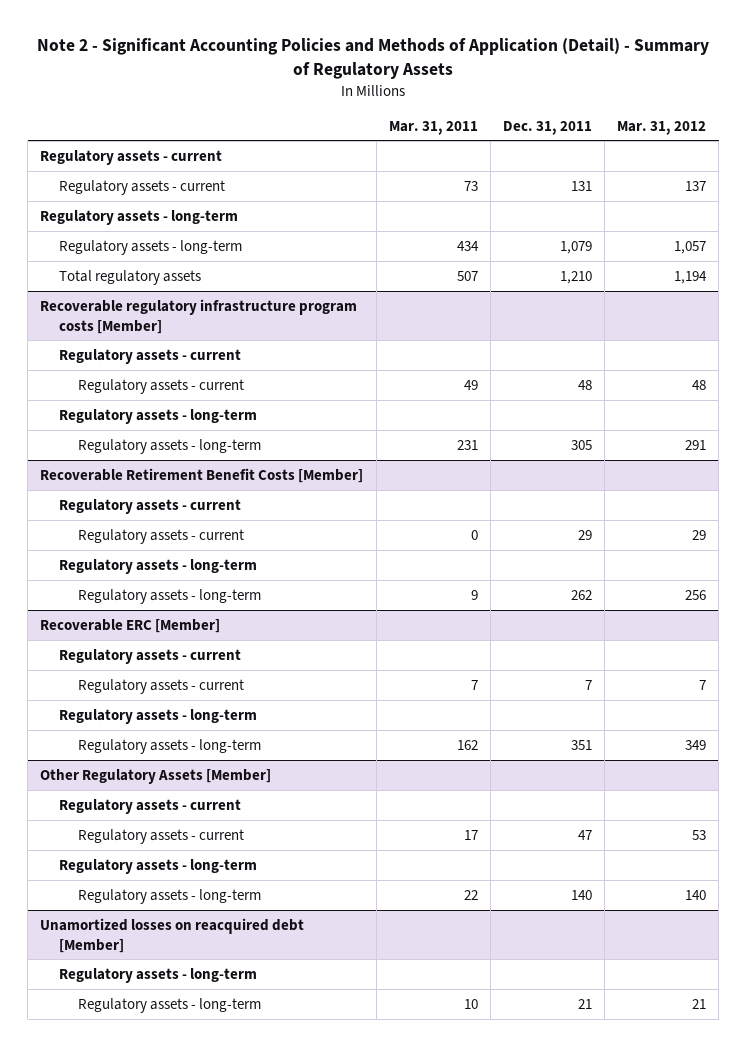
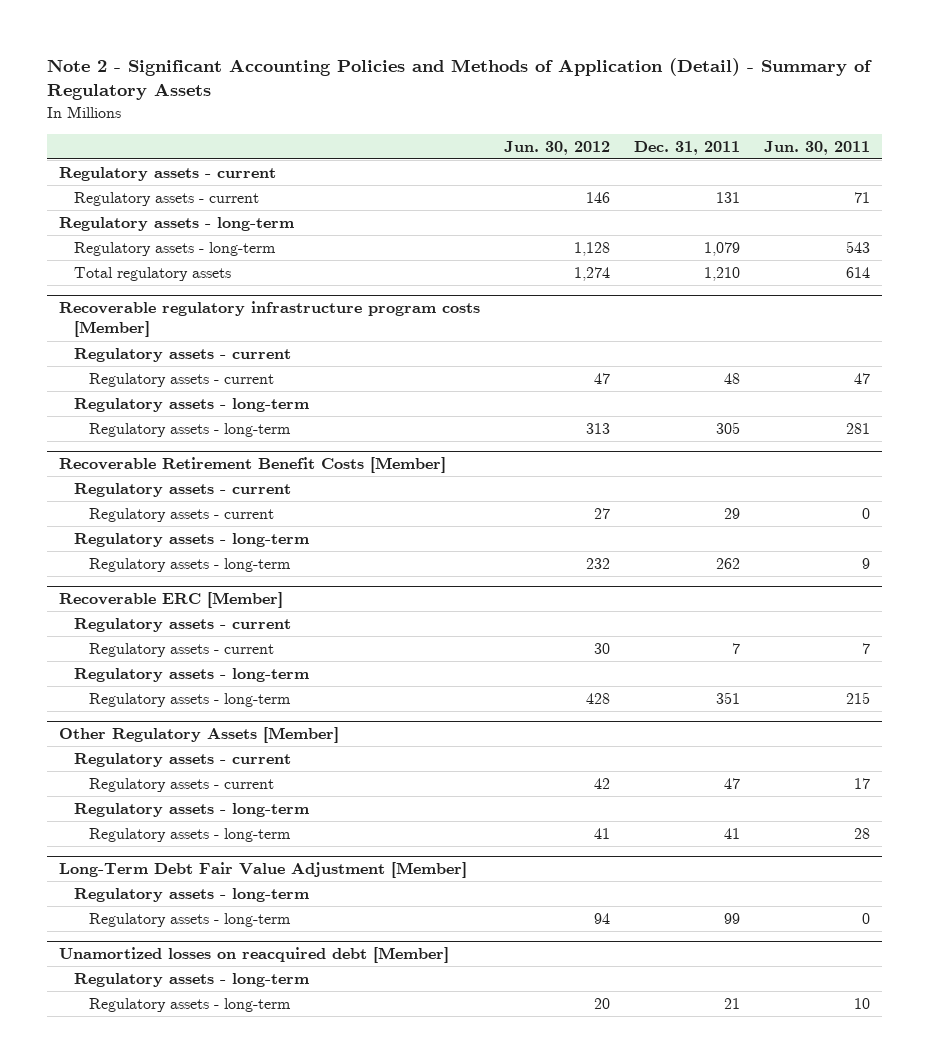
- | Mar. 31, 2011 | Dec. 31, 2011 | Mar. 31, 2012
+ | Jun. 30, 2012 | Dec. 31, 2011 | Jun. 30, 2011
@ Other Regulatory Assets [Member]
- Regulatory assets - long-term | 22 | 140 | 140
+ Regulatory assets - long-term | 41 | 41 | 28
+ Long-Term Debt Fair Value Adjustment [Member]
+ Regulatory assets - long-term
+ Regulatory assets - long-term | 94 | 99 | 0

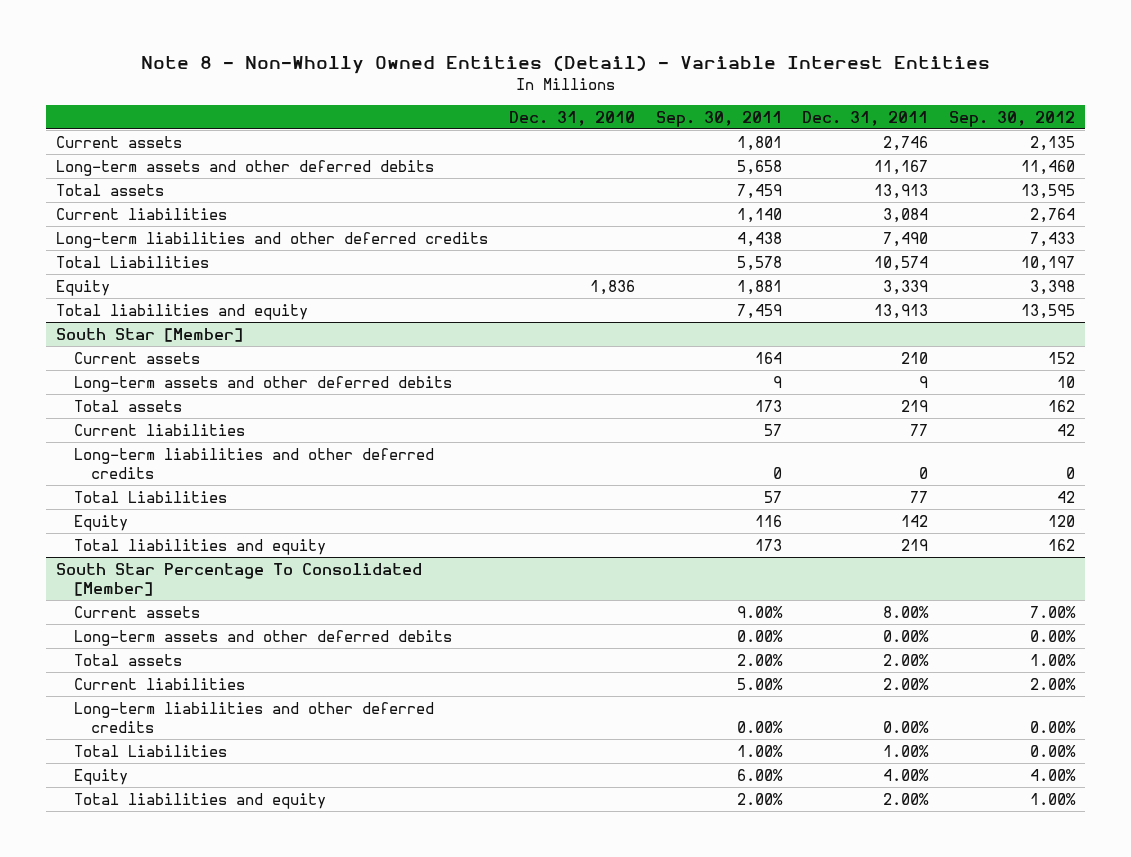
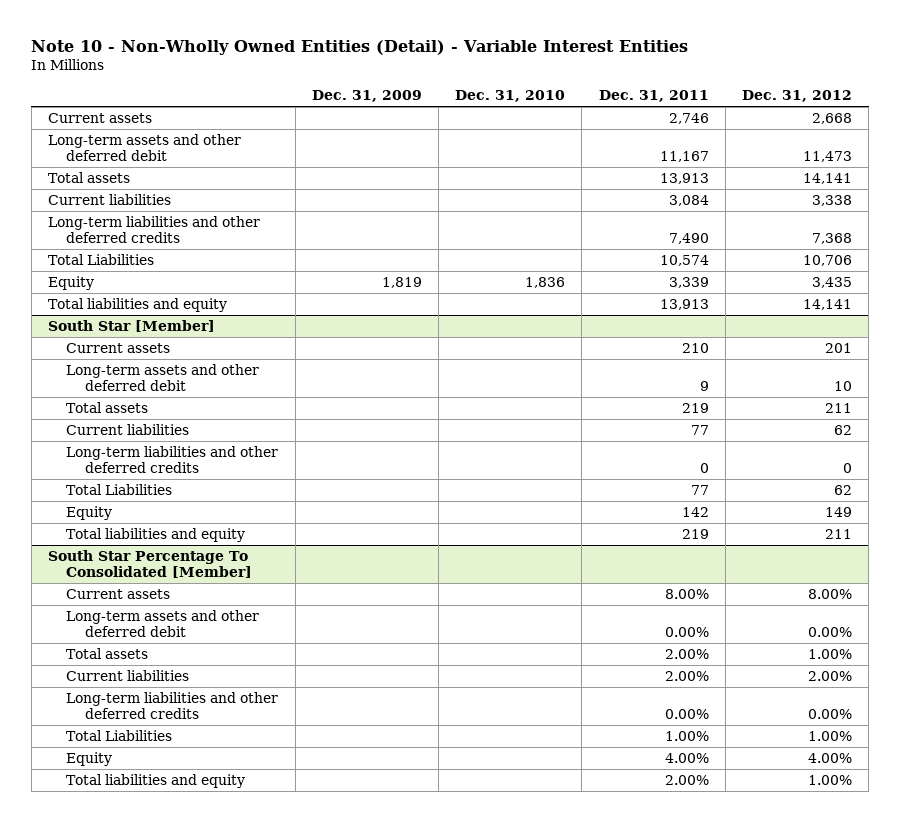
- Note 8 - Non-Wholly Owned Entities (Detail) - Variable Interest Entities
+ Note 10 - Non-Wholly Owned Entities (Detail) - Variable Interest Entities
- | Dec. 31, 2010 | Sep. 30, 2011 | Dec. 31, 2011 | Sep. 30, 2012
+ | Dec. 31, 2009 | Dec. 31, 2010 | Dec. 31, 2011 | Dec. 31, 2012
- Long-term assets and other deferred debits | | 5,658 | 11,167 | 11,460
+ Long-term assets and other deferred debit | | | 11,167 | 11,473
@ South Star [Member]
- Long-term assets and other deferred debits | | 9 | 9 | 10
+ Long-term assets and other deferred debit | | | 9 | 10
@ South Star Percentage To Consolidated [Member]
- Long-term assets and other deferred debits | | 0.00% | 0.00% | 0.00%
+ Long-term assets and other deferred debit | | | 0.00% | 0.00%

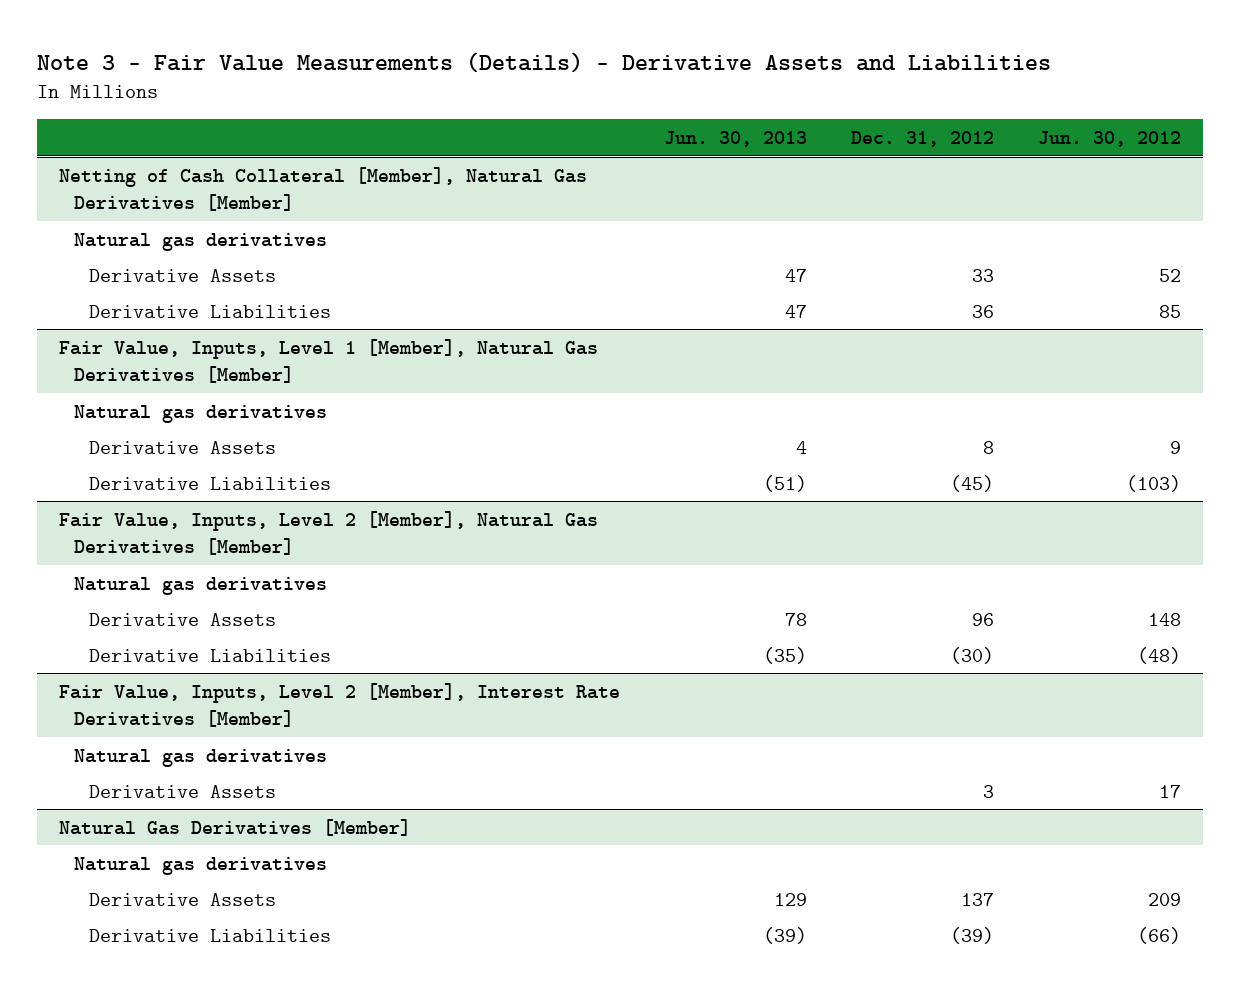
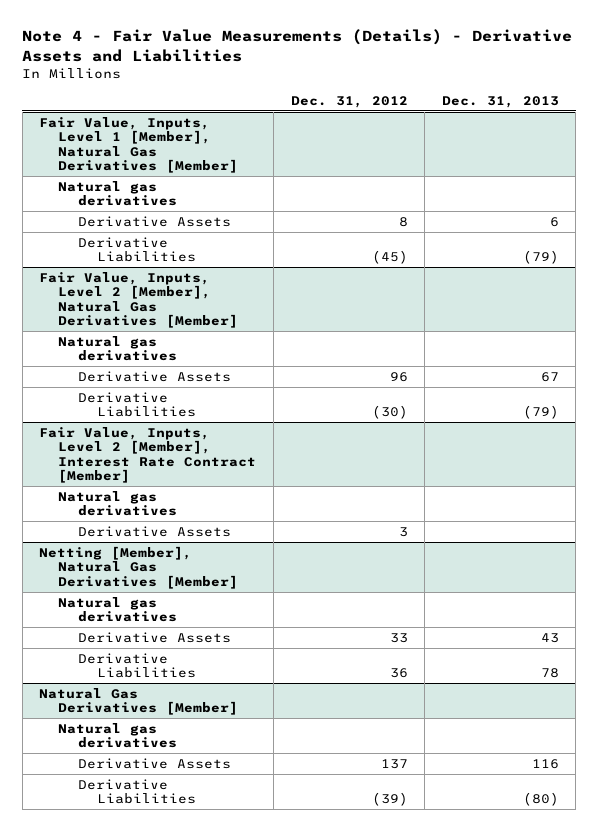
- Note 3 - Fair Value Measurements (Details) - Derivative Assets and Liabilities
+ Note 4 - Fair Value Measurements (Details) - Derivative Assets and Liabilities
- | Jun. 30, 2013 | Dec. 31, 2012 | Jun. 30, 2012
+ | Dec. 31, 2012 | Dec. 31, 2013
- Netting of Cash Collateral [Member], Natural Gas Derivatives [Member]
- Natural gas derivatives
- Derivative Assets | 47 | 33 | 52
- Derivative Liabilities | 47 | 36 | 85
- Fair Value, Inputs, Level 2 [Member], Interest Rate Derivatives [Member]
+ Fair Value, Inputs, Level 2 [Member], Interest Rate Contract [Member]
+ Netting [Member], Natural Gas Derivatives [Member]
+ Natural gas derivatives
+ Derivative Assets | 33 | 43
+ Derivative Liabilities | 36 | 78

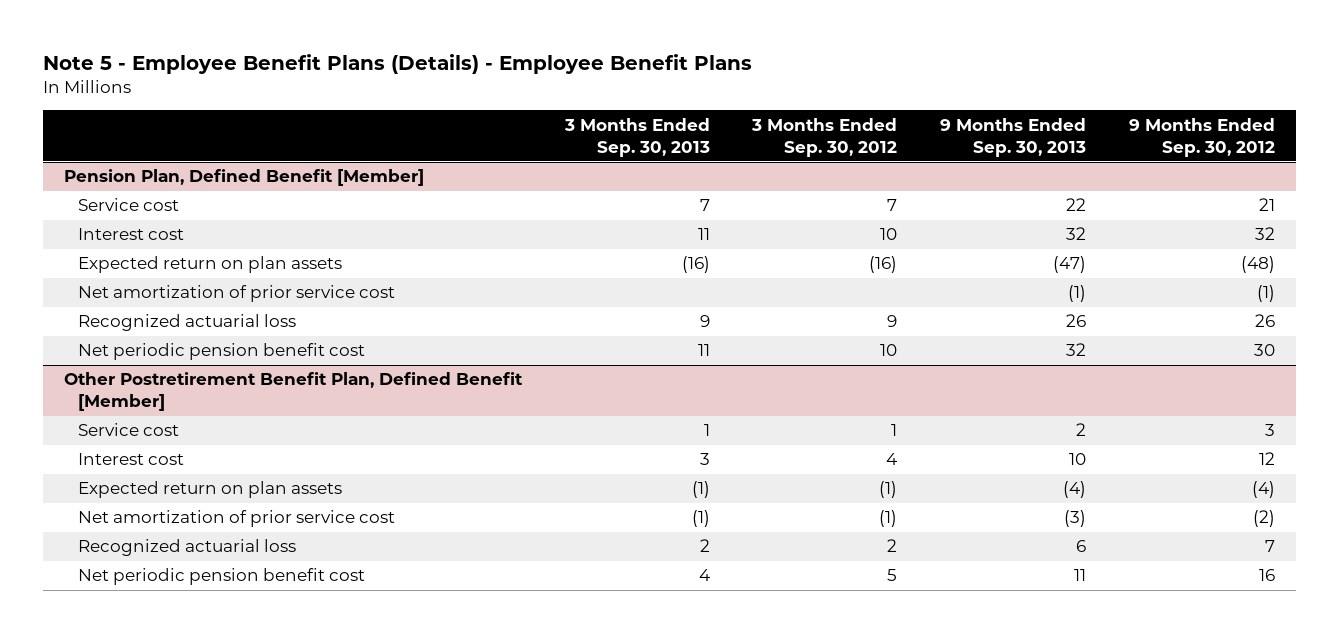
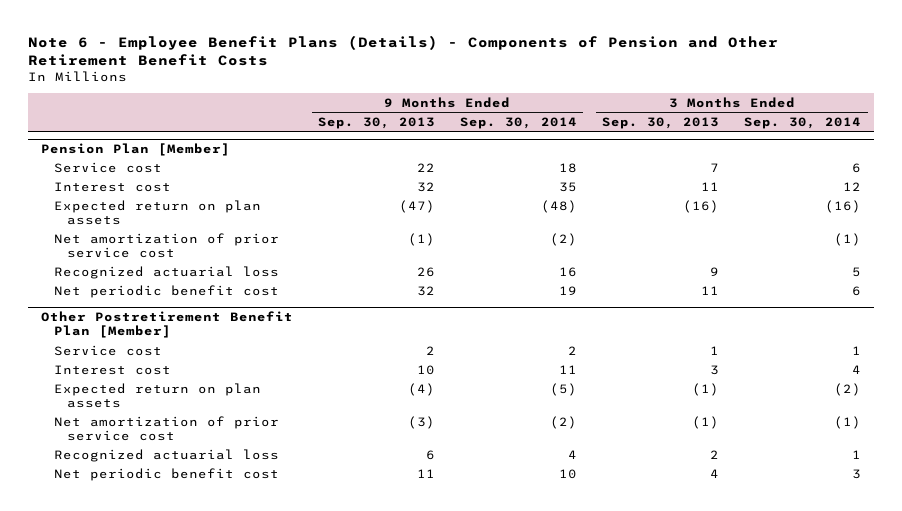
- Note 5 - Employee Benefit Plans (Details) - Employee Benefit Plans
+ Note 6 - Employee Benefit Plans (Details) - Components of Pension and Other Retirement Benefit Costs
- | 3 Months Ended Sep. 30, 2013 | 3 Months Ended Sep. 30, 2012 | 9 Months Ended Sep. 30, 2013 | 9 Months Ended Sep. 30, 2012
+ | 9 Months Ended Sep. 30, 2013 | 9 Months Ended Sep. 30, 2014 | 3 Months Ended Sep. 30, 2013 | 3 Months Ended Sep. 30, 2014
- Pension Plan, Defined Benefit [Member]
+ Pension Plan [Member]
- Net periodic pension benefit cost | 11 | 10 | 32 | 30
- Other Postretirement Benefit Plan, Defined Benefit [Member]
+ Net periodic benefit cost | 32 | 19 | 11 | 6
+ Other Postretirement Benefit Plan [Member]
- Net periodic pension benefit cost | 4 | 5 | 11 | 16
+ Net periodic benefit cost | 11 | 10 | 4 | 3

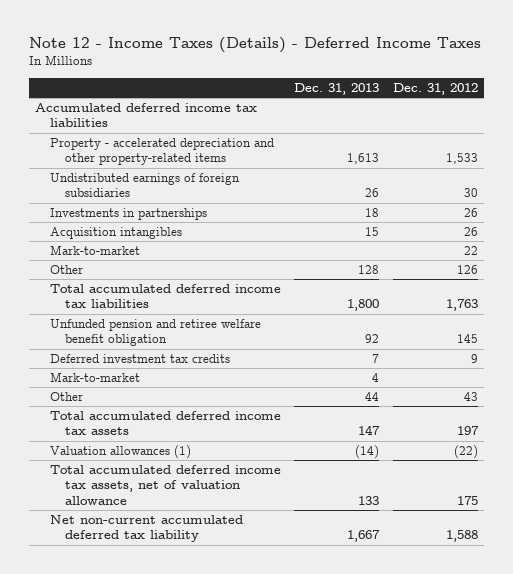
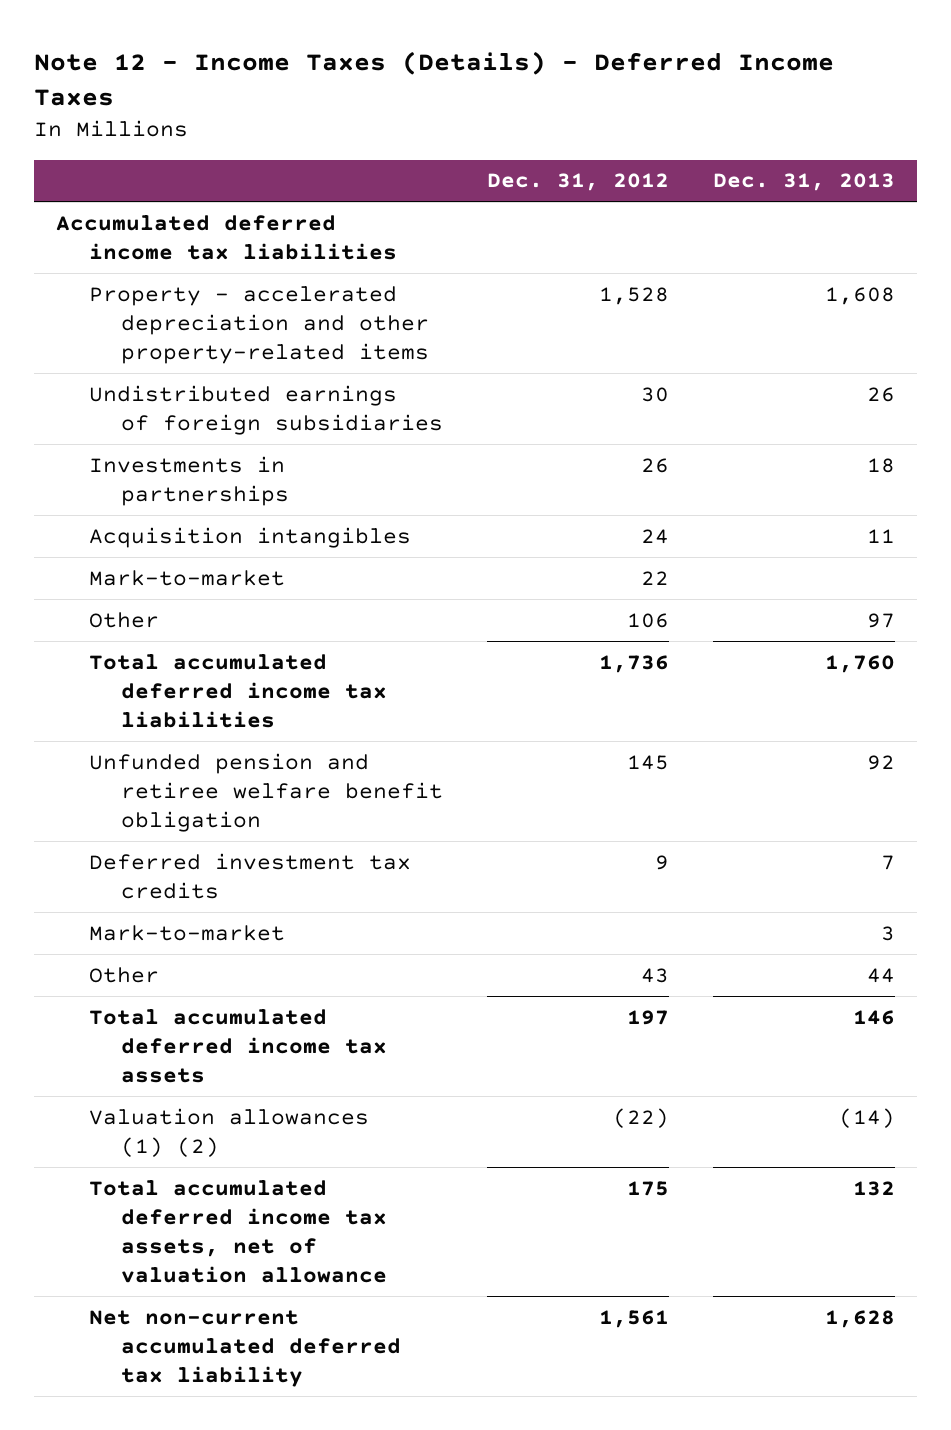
- | Dec. 31, 2013 | Dec. 31, 2012
+ | Dec. 31, 2012 | Dec. 31, 2013
- Property - accelerated depreciation and other property-related items | 1,613 | 1,533
+ Property - accelerated depreciation and other property-related items | 1,528 | 1,608
- Acquisition intangibles | 15 | 26
+ Acquisition intangibles | 24 | 11
- Other | 128 | 126
- Total accumulated deferred income tax liabilities | 1,800 | 1,763
+ Other | 106 | 97
+ Total accumulated deferred income tax liabilities | 1,736 | 1,760
- Mark-to-market | 4 |
+ Mark-to-market | | 3
- Total accumulated deferred income tax assets | 147 | 197
- Valuation allowances (1) | (14) | (22)
- Total accumulated deferred income tax assets, net of valuation allowance | 133 | 175
- Net non-current accumulated deferred tax liability | 1,667 | 1,588
+ Total accumulated deferred income tax assets | 197 | 146
+ Valuation allowances (1) (2) | (22) | (14)
+ Total accumulated deferred income tax assets, net of valuation allowance | 175 | 132
+ Net non-current accumulated deferred tax liability | 1,561 | 1,628

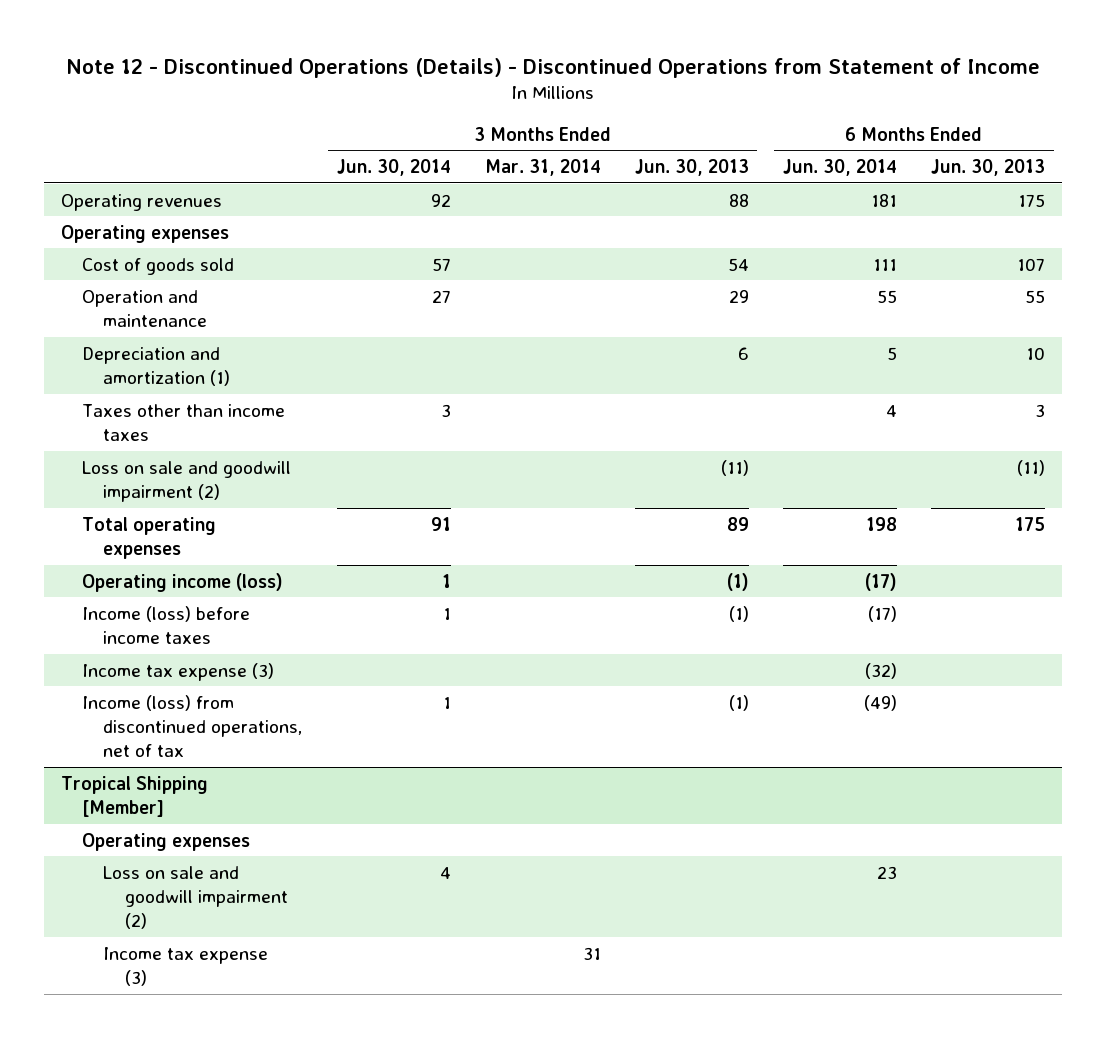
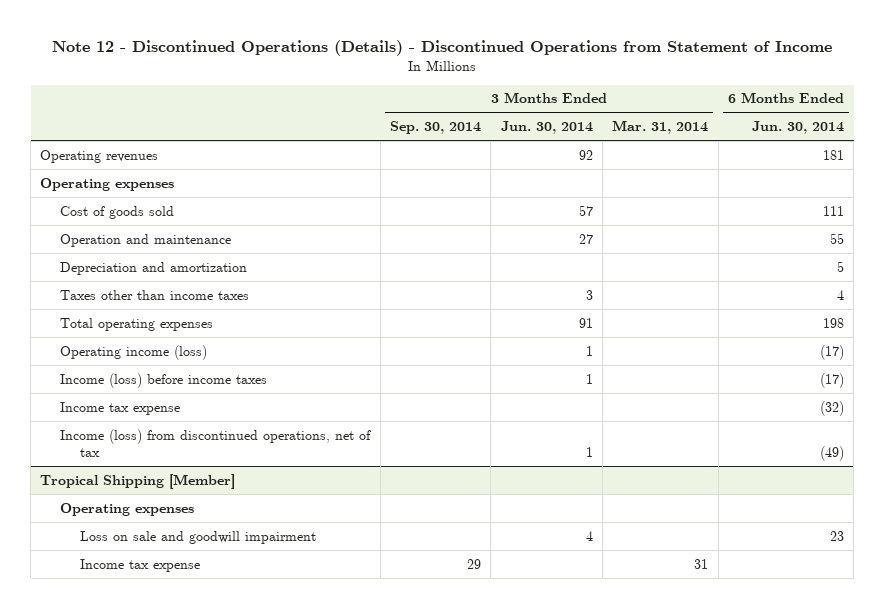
- | 3 Months Ended Jun. 30, 2014 | 3 Months Ended Mar. 31, 2014 | 3 Months Ended Jun. 30, 2013 | 6 Months Ended Jun. 30, 2014 | 6 Months Ended Jun. 30, 2013
+ | 3 Months Ended Sep. 30, 2014 | 3 Months Ended Jun. 30, 2014 | 3 Months Ended Mar. 31, 2014 | 6 Months Ended Jun. 30, 2014
- Depreciation and amortization (1) | | | 6 | 5 | 10
+ Depreciation and amortization | | | | 5
- Loss on sale and goodwill impairment (2) | | | (11) | | (11)
- Income tax expense (3) | | | | (32) |
+ Income tax expense | | | | (32)
@ Tropical Shipping [Member]
- Loss on sale and goodwill impairment (2) | 4 | | | 23 |
- Income tax expense (3) | | 31 | | |
+ Loss on sale and goodwill impairment | | 4 | | 23
+ Income tax expense | 29 | | 31 |

